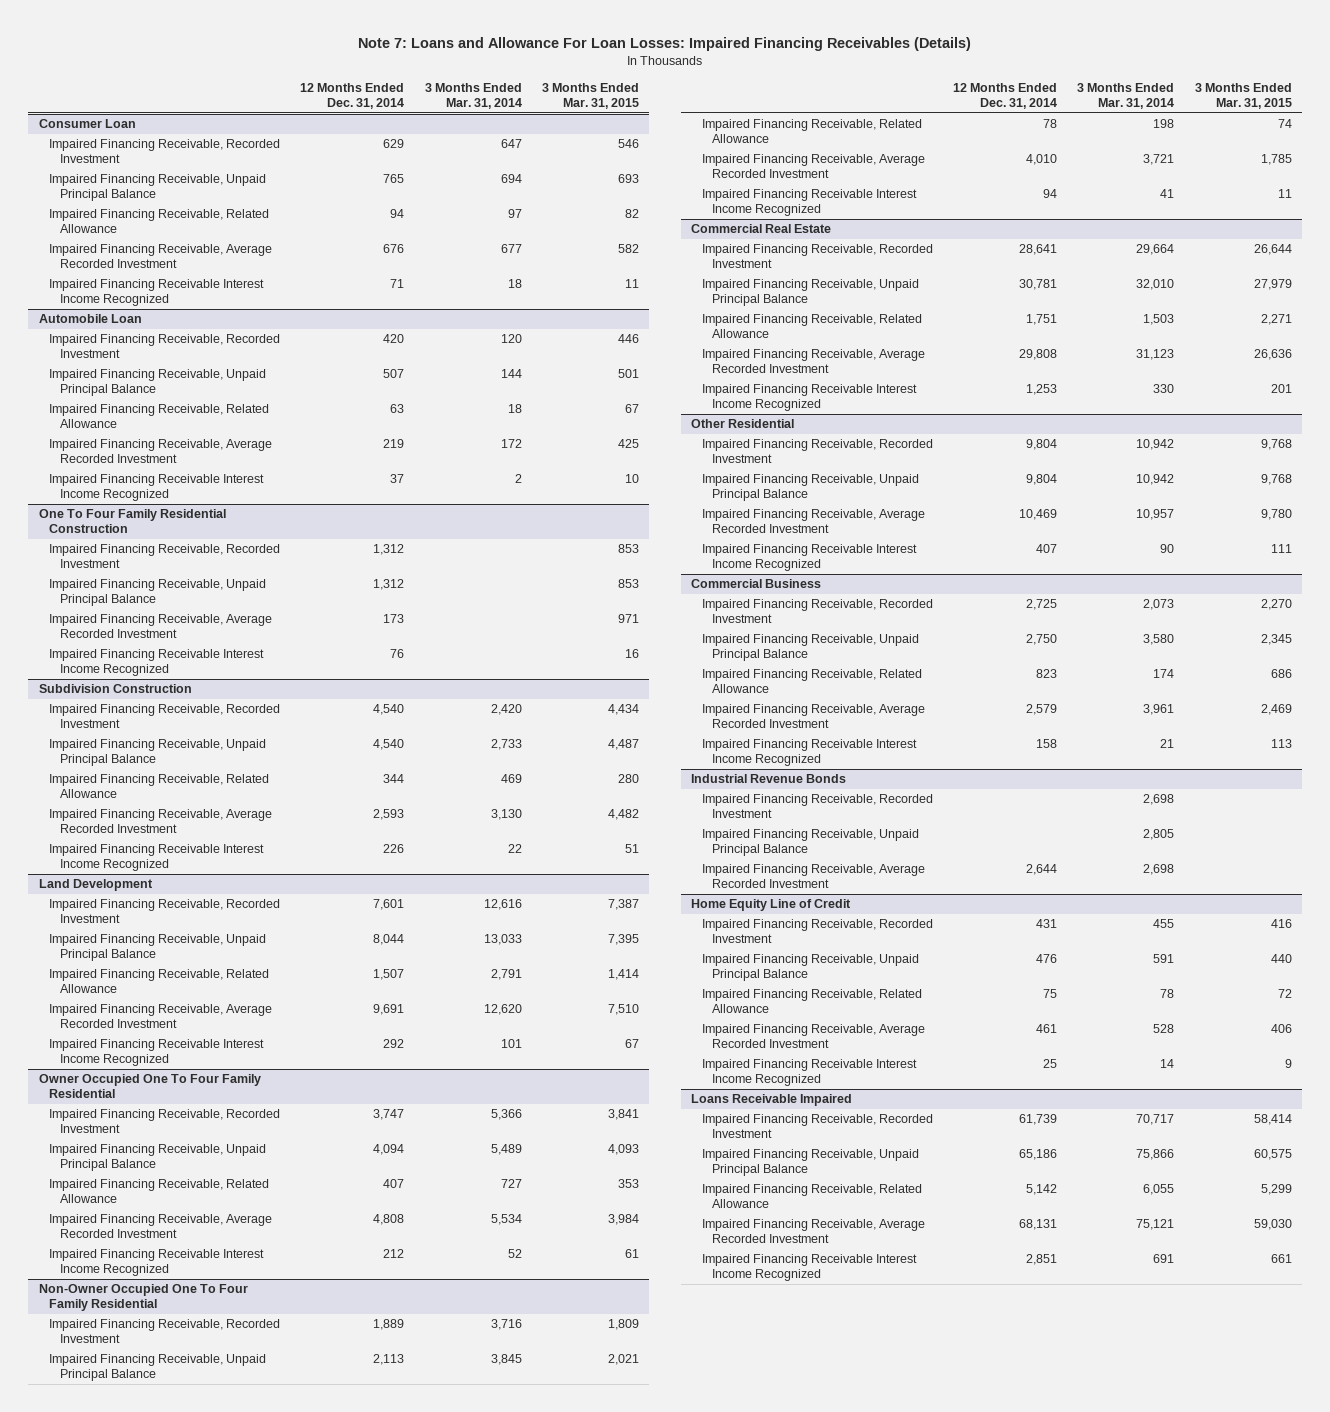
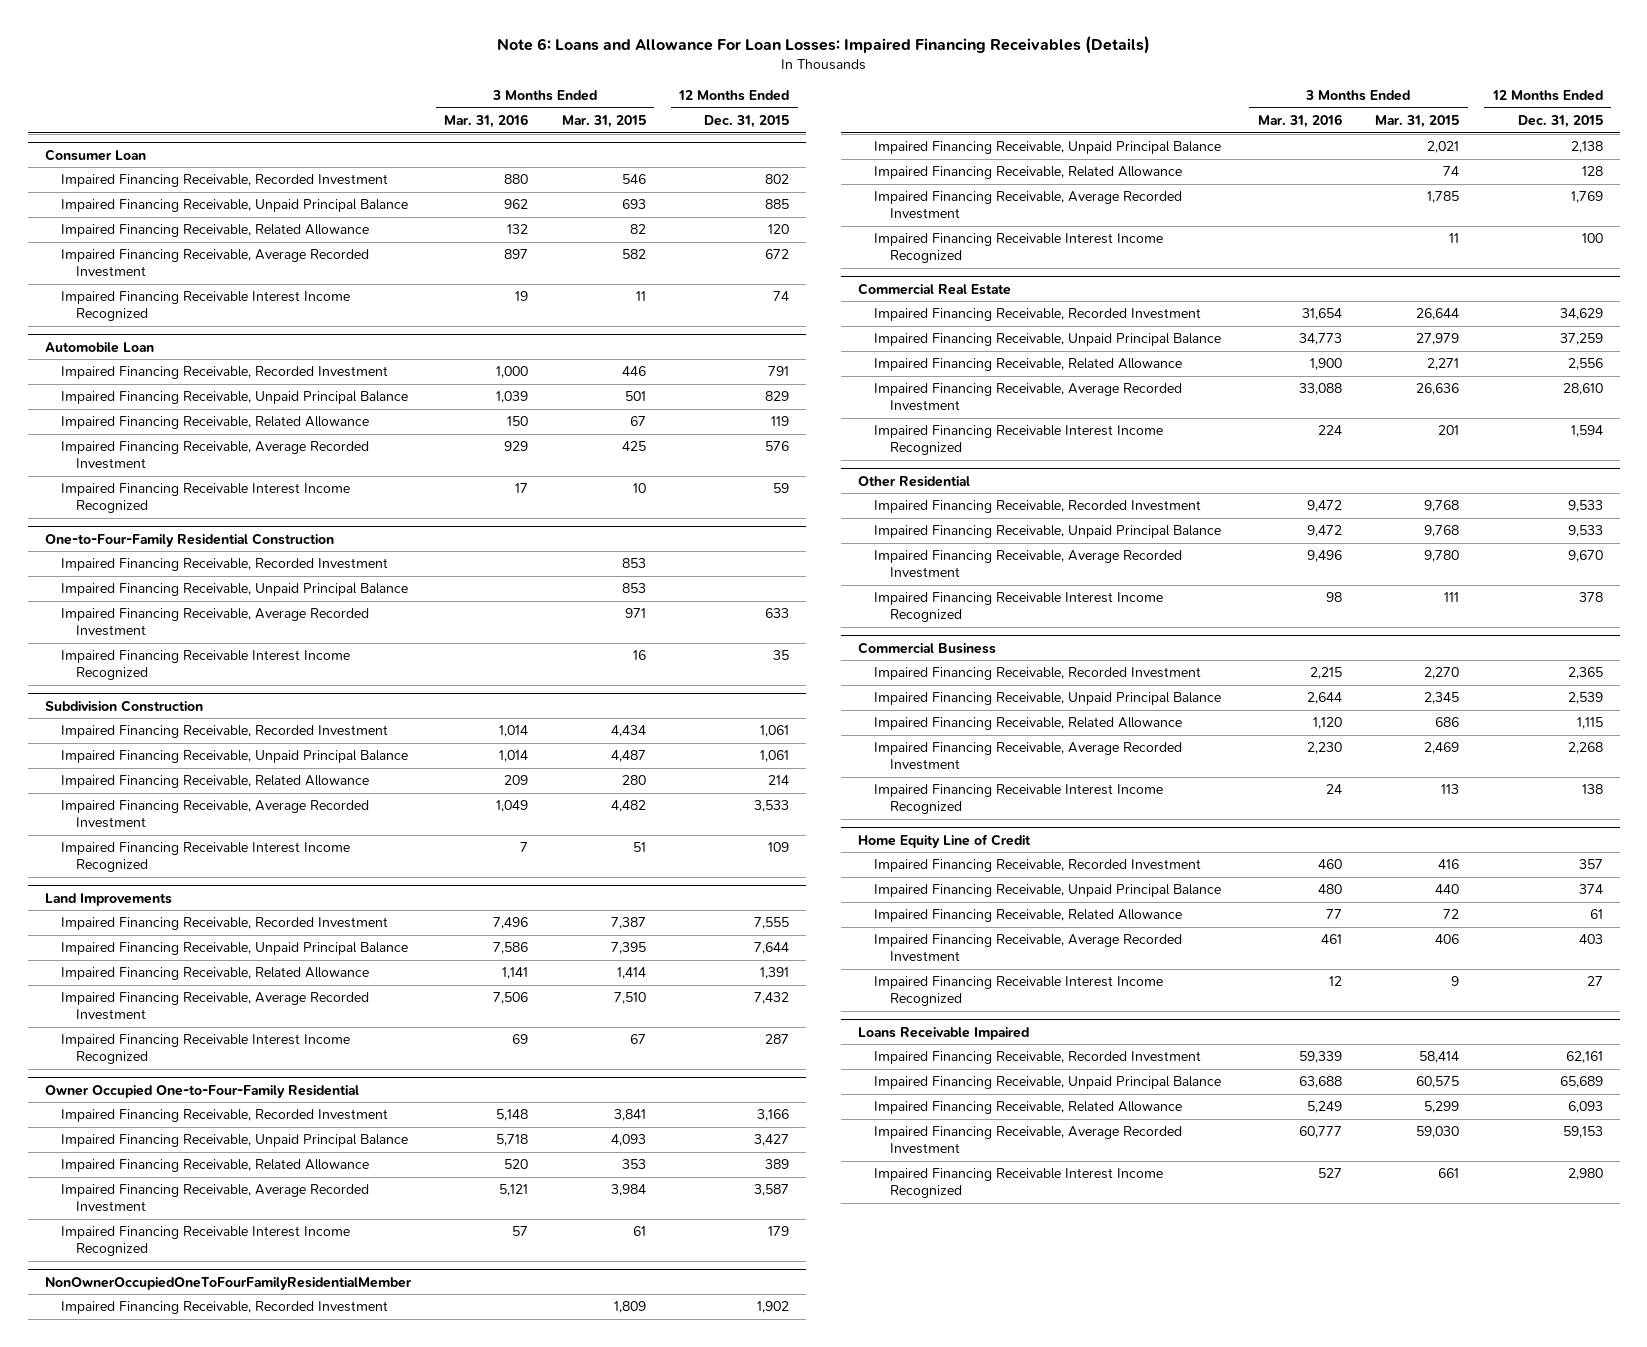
- Note 7: Loans and Allowance For Loan Losses: Impaired Financing Receivables (Details)
+ Note 6: Loans and Allowance For Loan Losses: Impaired Financing Receivables (Details)
- | 12 Months Ended Dec. 31, 2014 | 3 Months Ended Mar. 31, 2014 | 3 Months Ended Mar. 31, 2015
+ | 3 Months Ended Mar. 31, 2016 | 3 Months Ended Mar. 31, 2015 | 12 Months Ended Dec. 31, 2015
- One To Four Family Residential Construction
+ One-to-Four-Family Residential Construction
- Land Development
+ Land Improvements
- Owner Occupied One To Four Family Residential
+ Owner Occupied One-to-Four-Family Residential
- Non-Owner Occupied One To Four Family Residential
+ NonOwnerOccupiedOneToFourFamilyResidentialMember
- Industrial Revenue Bonds
- Impaired Financing Receivable, Recorded Investment | | 2,698 |
- Impaired Financing Receivable, Unpaid Principal Balance | | 2,805 |
- Impaired Financing Receivable, Average Recorded Investment | 2,644 | 2,698 |

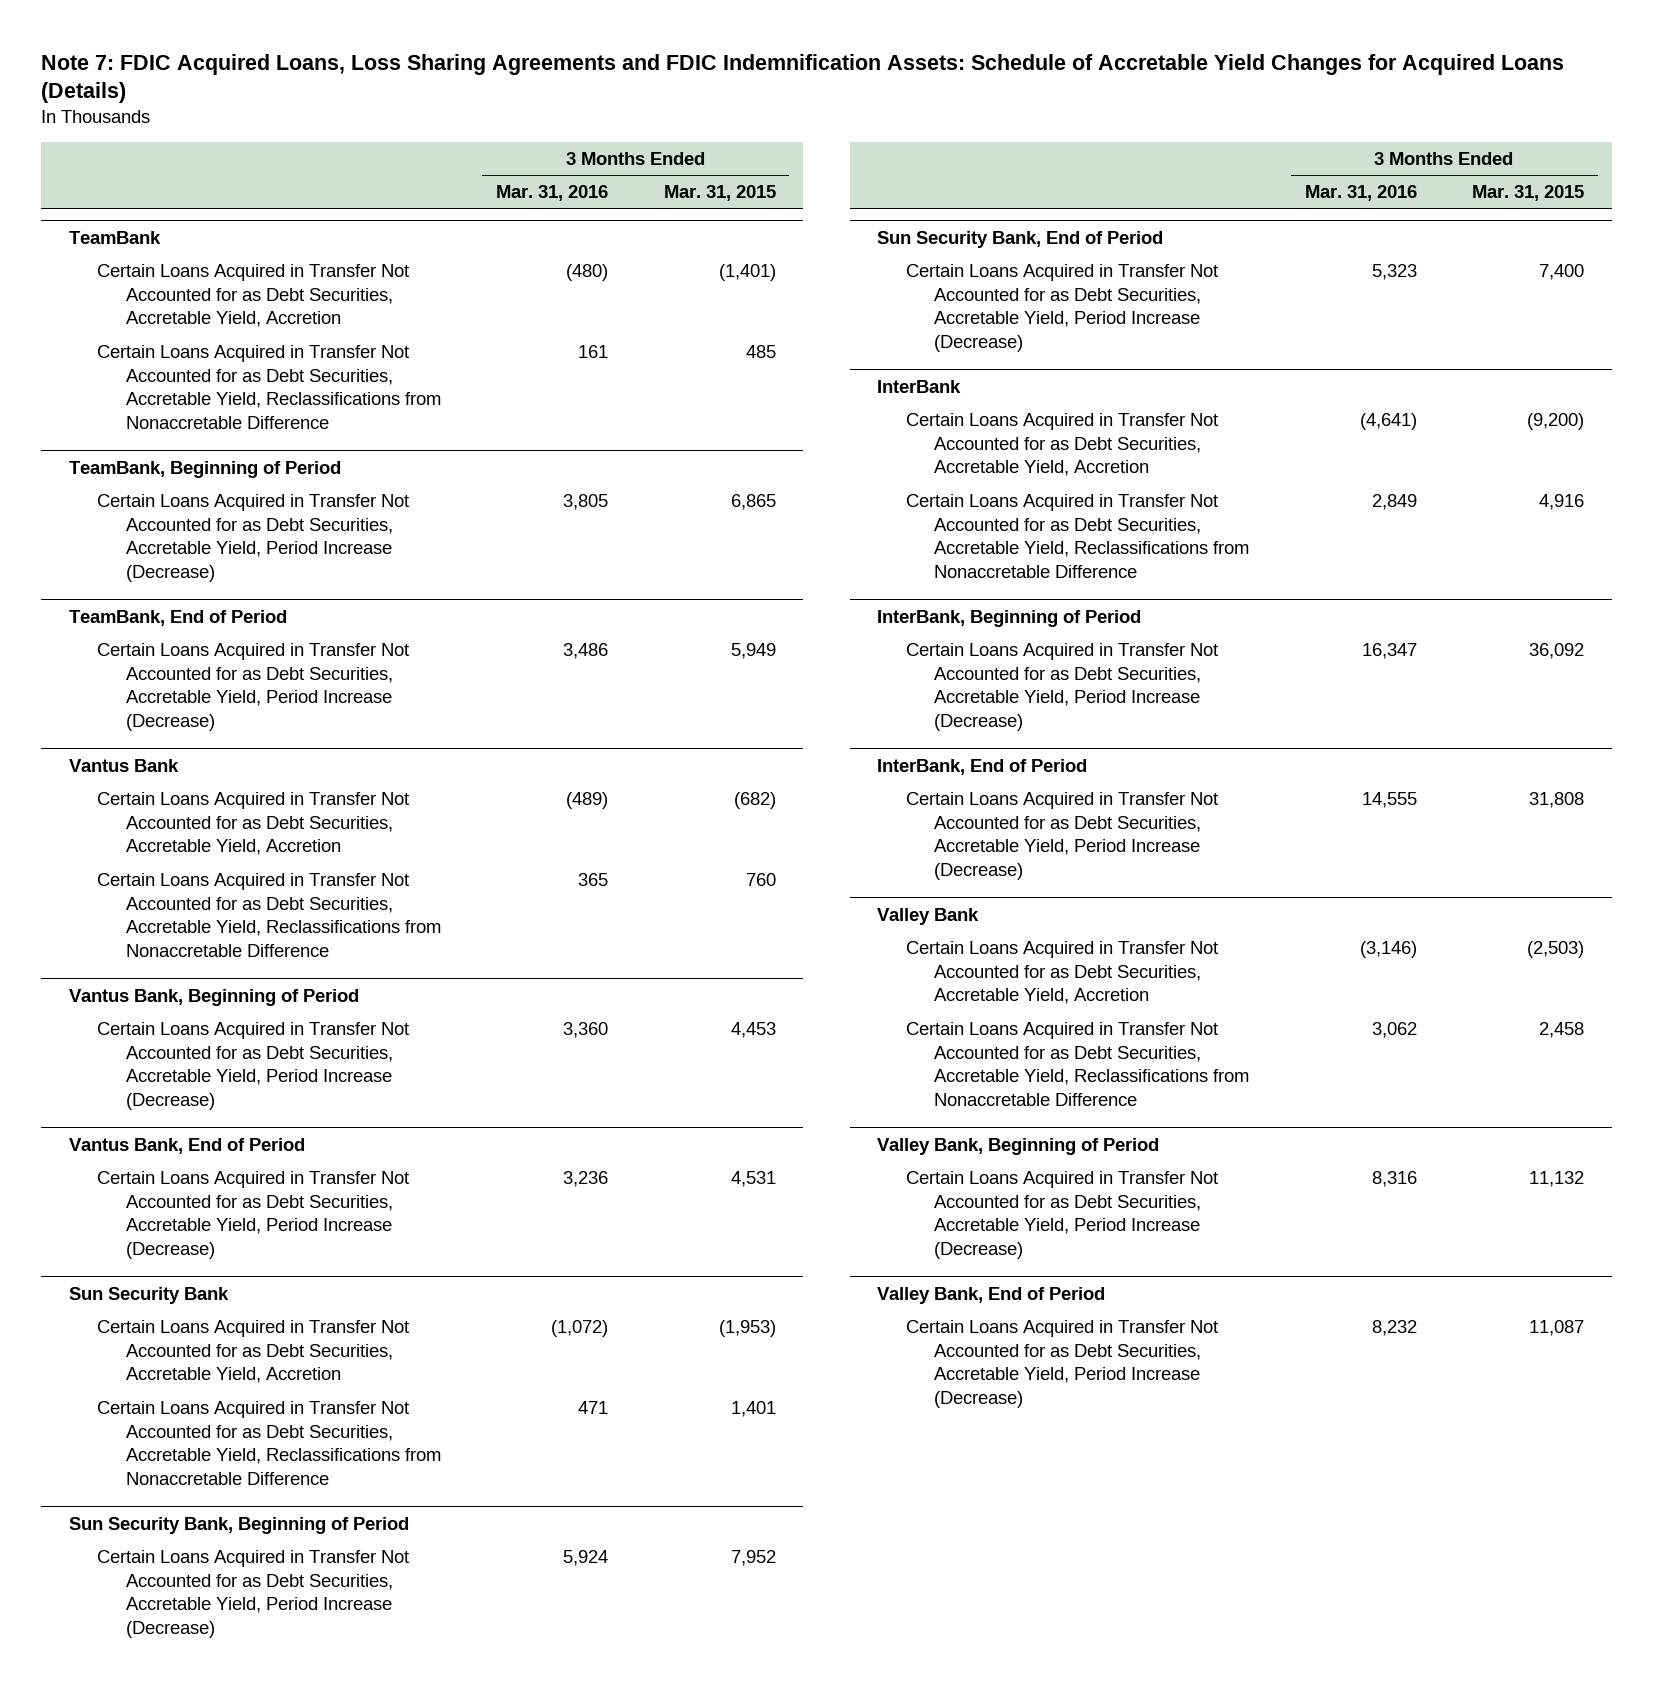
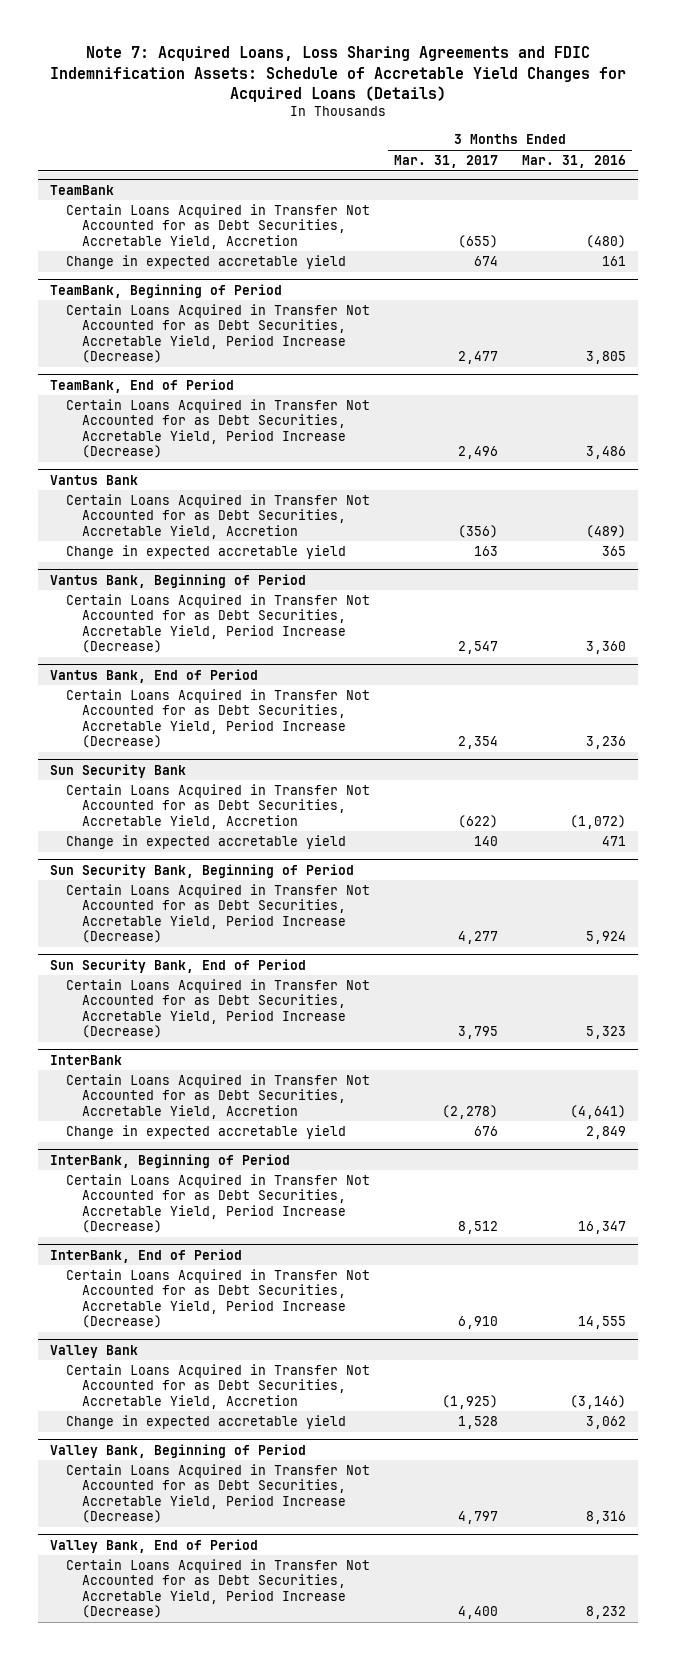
- Note 7: FDIC Acquired Loans, Loss Sharing Agreements and FDIC Indemnification Assets: Schedule of Accretable Yield Changes for Acquired Loans (Details)
+ Note 7: Acquired Loans, Loss Sharing Agreements and FDIC Indemnification Assets: Schedule of Accretable Yield Changes for Acquired Loans (Details)
- | 3 Months Ended Mar. 31, 2016 | 3 Months Ended Mar. 31, 2015
+ | 3 Months Ended Mar. 31, 2017 | 3 Months Ended Mar. 31, 2016
@ TeamBank
- Certain Loans Acquired in Transfer Not Accounted for as Debt Securities, Accretable Yield, Reclassifications from Nonaccretable Difference | 161 | 485
+ Change in expected accretable yield | 674 | 161
@ Vantus Bank
- Certain Loans Acquired in Transfer Not Accounted for as Debt Securities, Accretable Yield, Reclassifications from Nonaccretable Difference | 365 | 760
+ Change in expected accretable yield | 163 | 365
@ Sun Security Bank
- Certain Loans Acquired in Transfer Not Accounted for as Debt Securities, Accretable Yield, Reclassifications from Nonaccretable Difference | 471 | 1,401
+ Change in expected accretable yield | 140 | 471
@ InterBank
- Certain Loans Acquired in Transfer Not Accounted for as Debt Securities, Accretable Yield, Reclassifications from Nonaccretable Difference | 2,849 | 4,916
+ Change in expected accretable yield | 676 | 2,849
@ Valley Bank
- Certain Loans Acquired in Transfer Not Accounted for as Debt Securities, Accretable Yield, Reclassifications from Nonaccretable Difference | 3,062 | 2,458
+ Change in expected accretable yield | 1,528 | 3,062

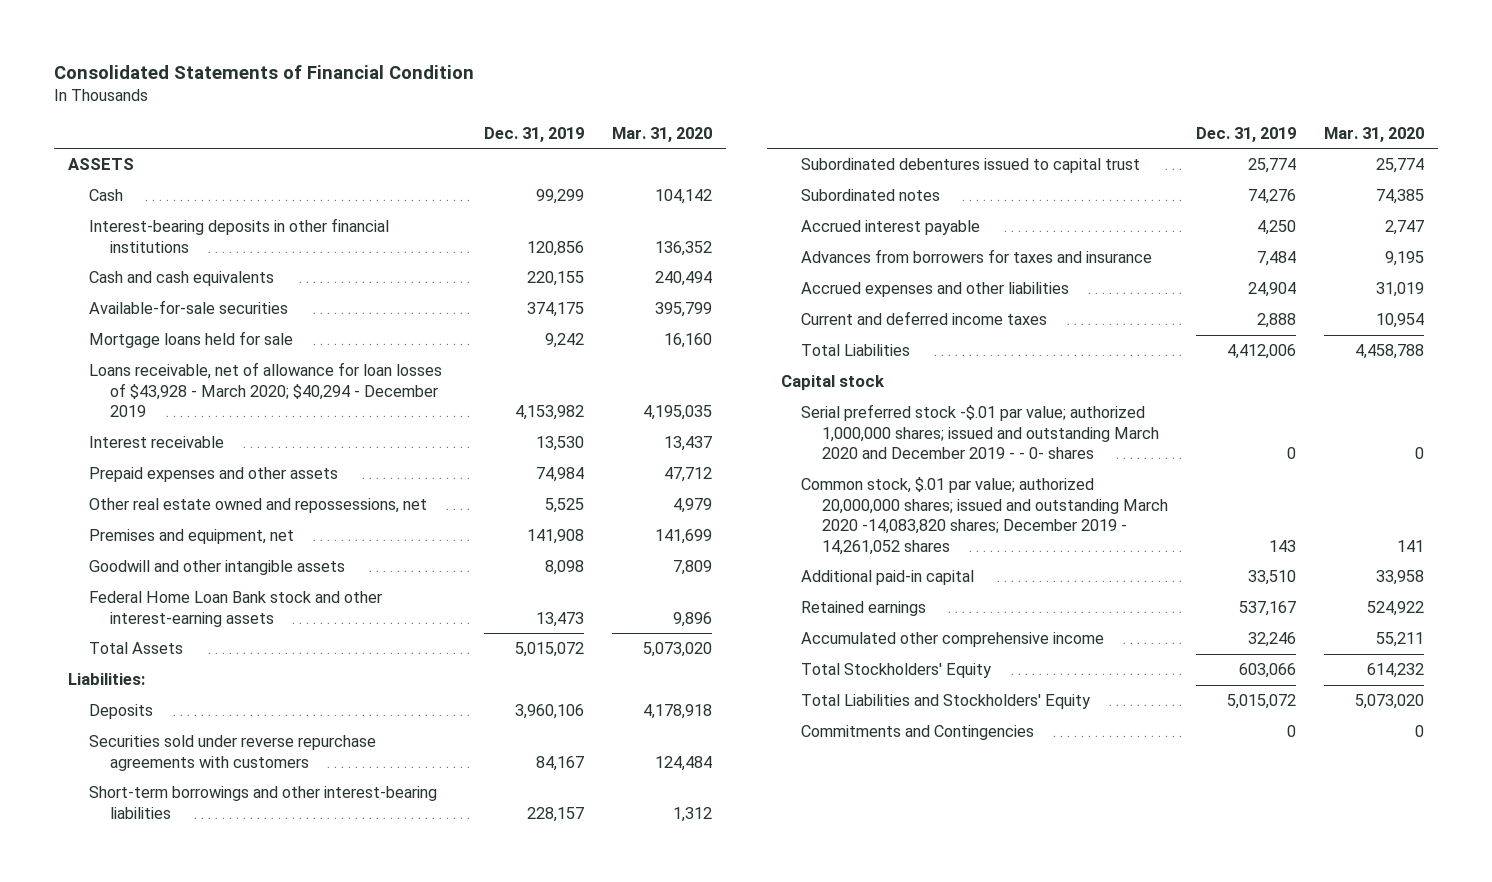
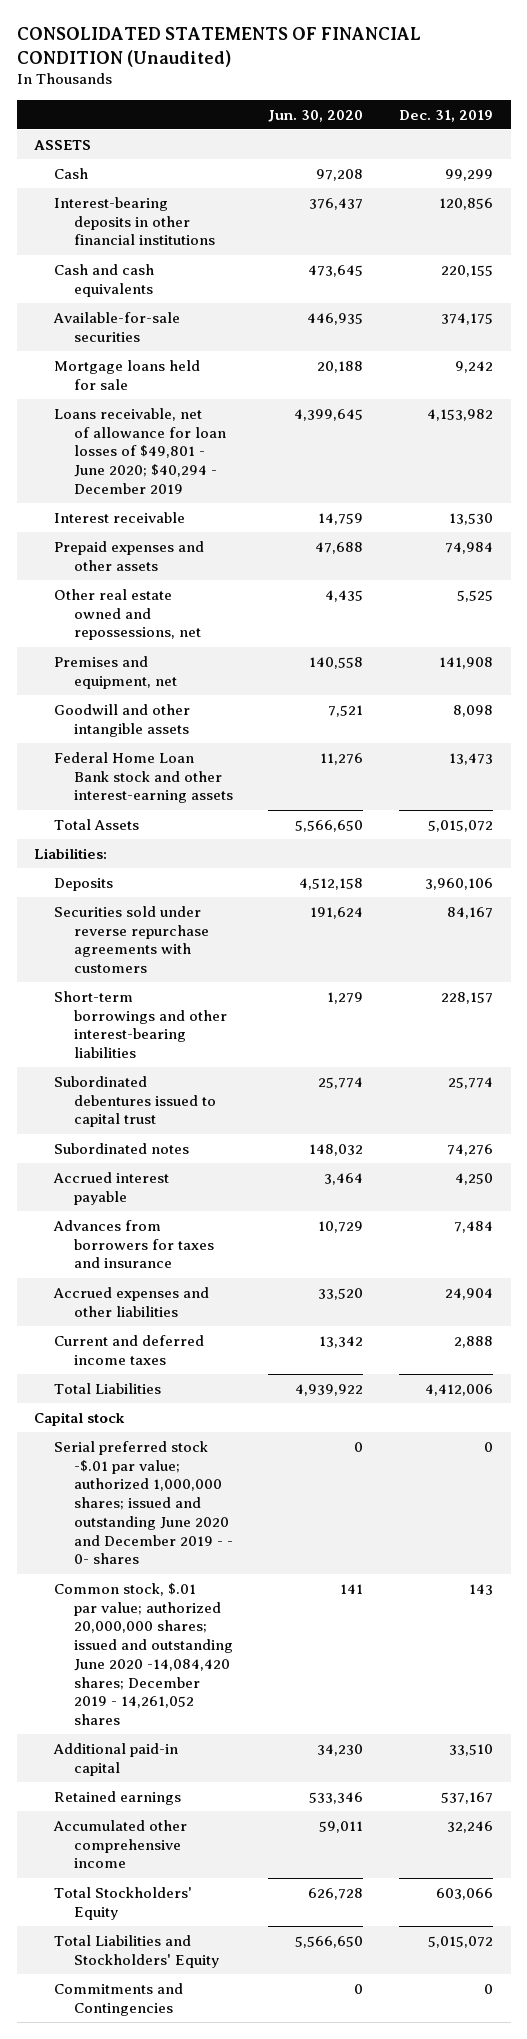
- Consolidated Statements of Financial Condition
+ CONSOLIDATED STATEMENTS OF FINANCIAL CONDITION (Unaudited)
- | Dec. 31, 2019 | Mar. 31, 2020
+ | Jun. 30, 2020 | Dec. 31, 2019
- Loans receivable, net of allowance for loan losses of $43,928 - March 2020; $40,294 - December 2019 | 4,153,982 | 4,195,035
+ Loans receivable, net of allowance for loan losses of $49,801 - June 2020; $40,294 - December 2019 | 4,399,645 | 4,153,982
- Serial preferred stock -$.01 par value; authorized 1,000,000 shares; issued and outstanding March 2020 and December 2019 - - 0- shares | 0 | 0
- Common stock, $.01 par value; authorized 20,000,000 shares; issued and outstanding March 2020 -14,083,820 shares; December 2019 - 14,261,052 shares | 143 | 141
+ Serial preferred stock -$.01 par value; authorized 1,000,000 shares; issued and outstanding June 2020 and December 2019 - - 0- shares | 0 | 0
+ Common stock, $.01 par value; authorized 20,000,000 shares; issued and outstanding June 2020 -14,084,420 shares; December 2019 - 14,261,052 shares | 141 | 143

